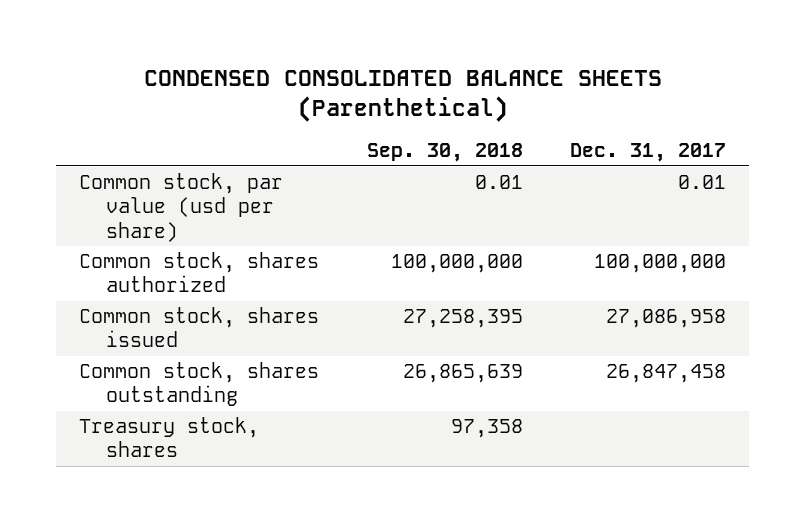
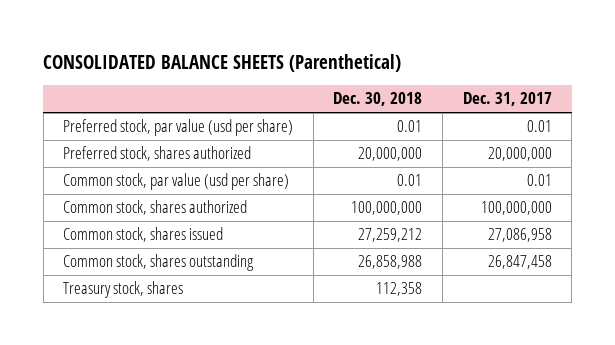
- CONDENSED CONSOLIDATED BALANCE SHEETS (Parenthetical)
+ CONSOLIDATED BALANCE SHEETS (Parenthetical)
- | Sep. 30, 2018 | Dec. 31, 2017
+ | Dec. 30, 2018 | Dec. 31, 2017
+ Preferred stock, par value (usd per share) | 0.01 | 0.01
+ Preferred stock, shares authorized | 20,000,000 | 20,000,000

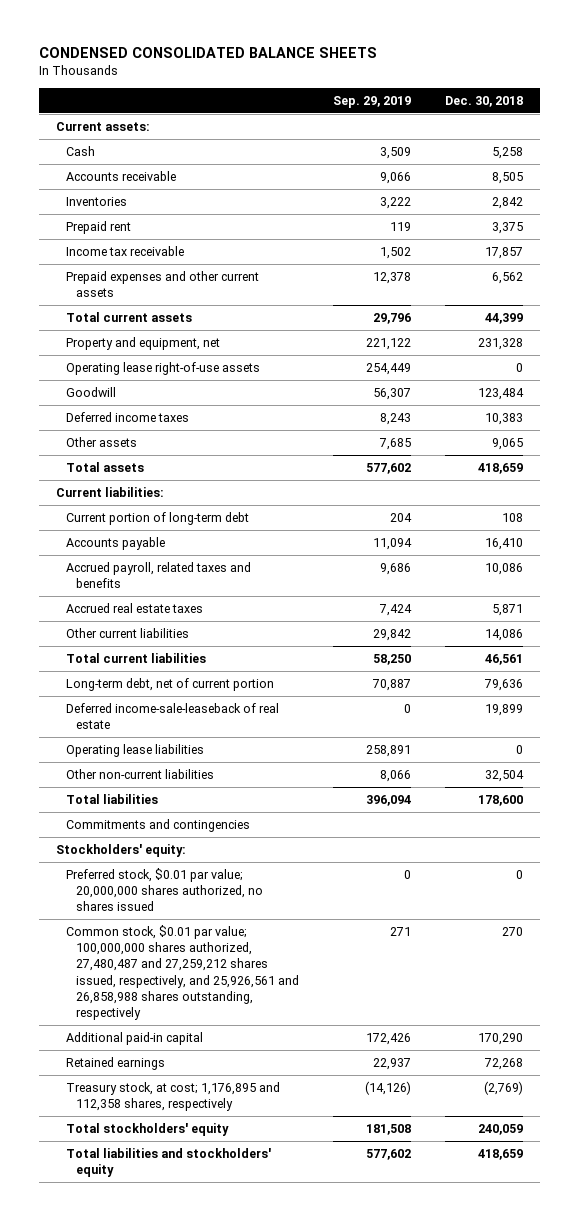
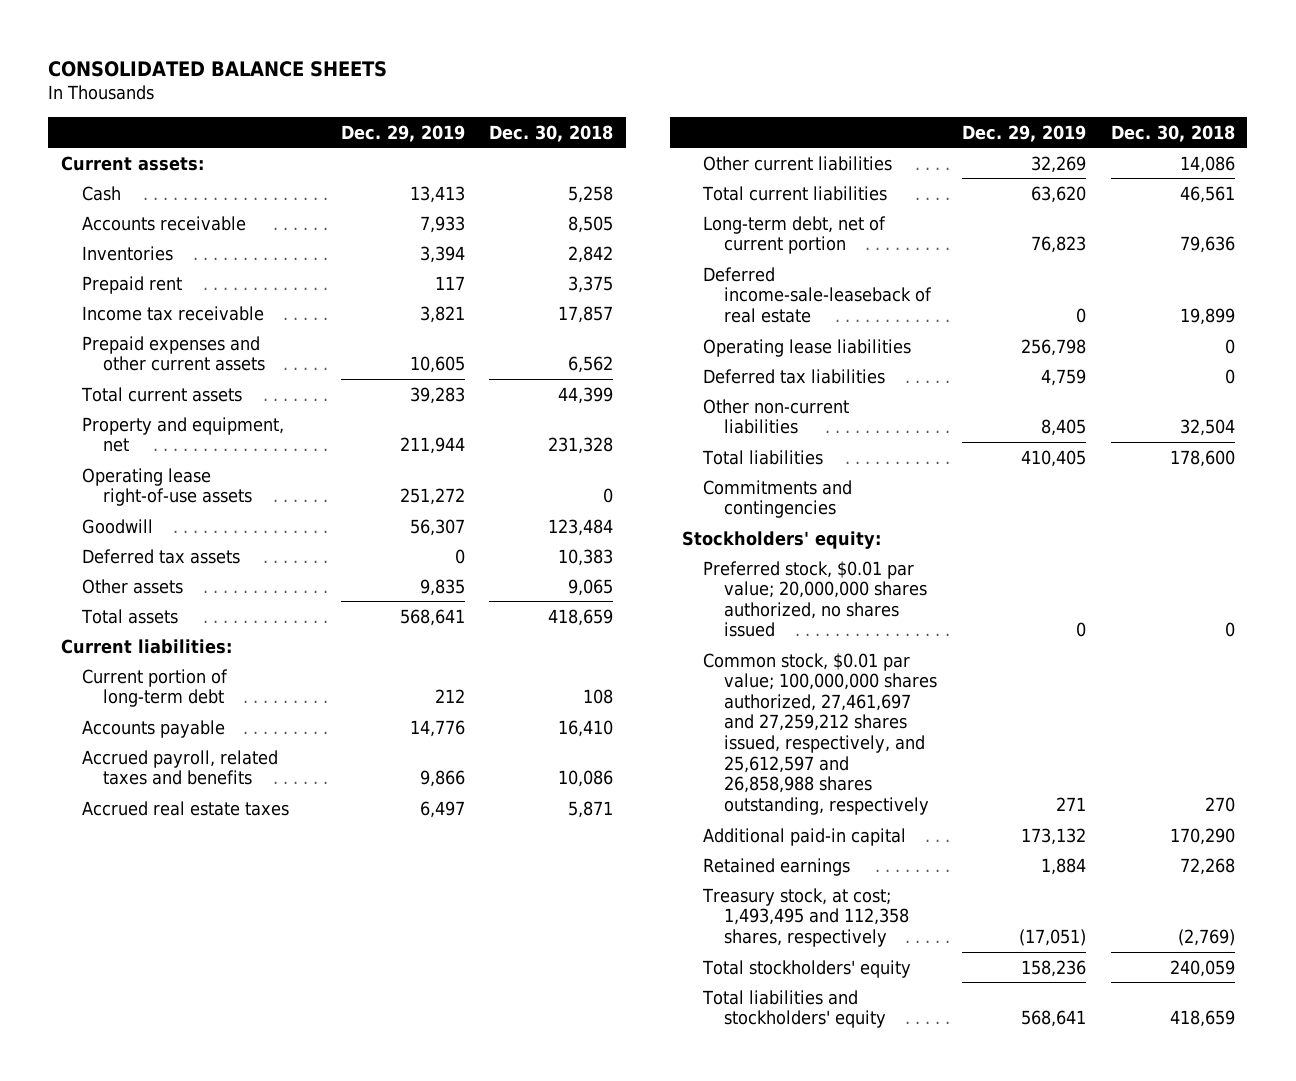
- CONDENSED CONSOLIDATED BALANCE SHEETS
+ CONSOLIDATED BALANCE SHEETS
- | Sep. 29, 2019 | Dec. 30, 2018
+ | Dec. 29, 2019 | Dec. 30, 2018
- Deferred income taxes | 8,243 | 10,383
+ Deferred tax assets | 0 | 10,383
+ Deferred tax liabilities | 4,759 | 0
- Common stock, $0.01 par value; 100,000,000 shares authorized, 27,480,487 and 27,259,212 shares issued, respectively, and 25,926,561 and 26,858,988 shares outstanding, respectively | 271 | 270
+ Common stock, $0.01 par value; 100,000,000 shares authorized, 27,461,697 and 27,259,212 shares issued, respectively, and 25,612,597 and 26,858,988 shares outstanding, respectively | 271 | 270
- Treasury stock, at cost; 1,176,895 and 112,358 shares, respectively | (14,126) | (2,769)
+ Treasury stock, at cost; 1,493,495 and 112,358 shares, respectively | (17,051) | (2,769)

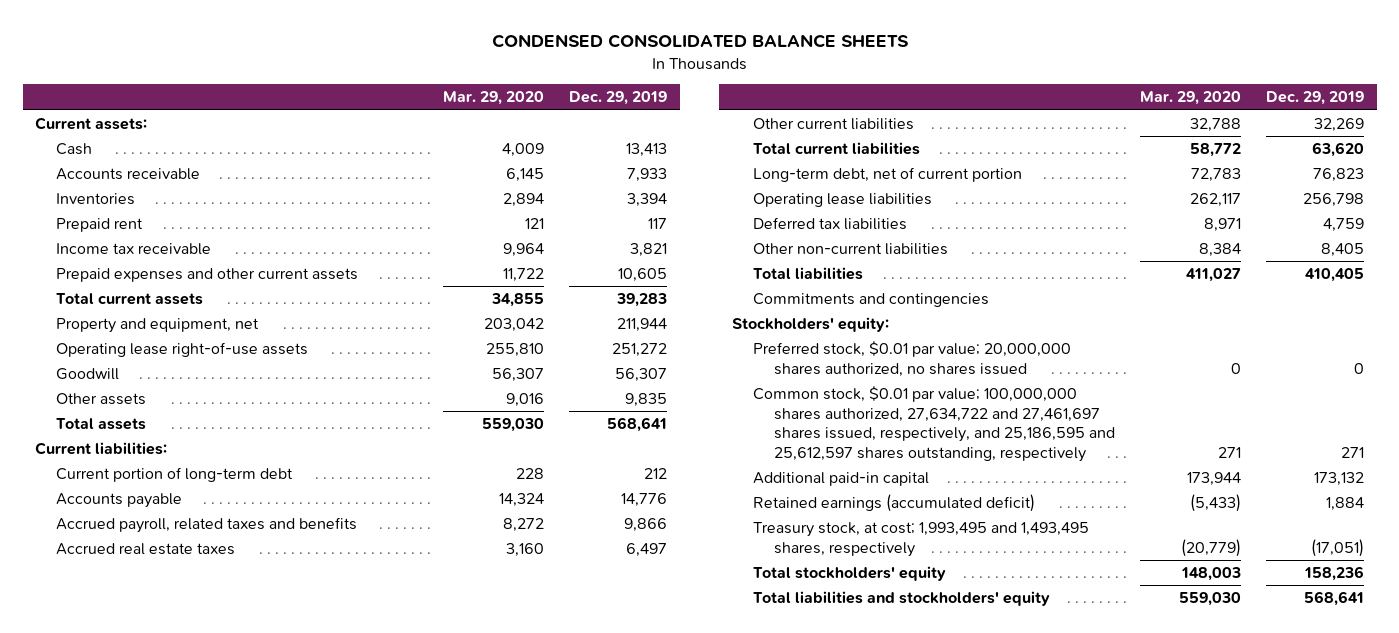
- CONSOLIDATED BALANCE SHEETS
+ CONDENSED CONSOLIDATED BALANCE SHEETS
- | Dec. 29, 2019 | Dec. 30, 2018
+ | Mar. 29, 2020 | Dec. 29, 2019
- Deferred tax assets | 0 | 10,383
- Deferred income-sale-leaseback of real estate | 0 | 19,899
- Common stock, $0.01 par value; 100,000,000 shares authorized, 27,461,697 and 27,259,212 shares issued, respectively, and 25,612,597 and 26,858,988 shares outstanding, respectively | 271 | 270
+ Common stock, $0.01 par value; 100,000,000 shares authorized, 27,634,722 and 27,461,697 shares issued, respectively, and 25,186,595 and 25,612,597 shares outstanding, respectively | 271 | 271
- Retained earnings | 1,884 | 72,268
- Treasury stock, at cost; 1,493,495 and 112,358 shares, respectively | (17,051) | (2,769)
+ Retained earnings (accumulated deficit) | (5,433) | 1,884
+ Treasury stock, at cost; 1,993,495 and 1,493,495 shares, respectively | (20,779) | (17,051)

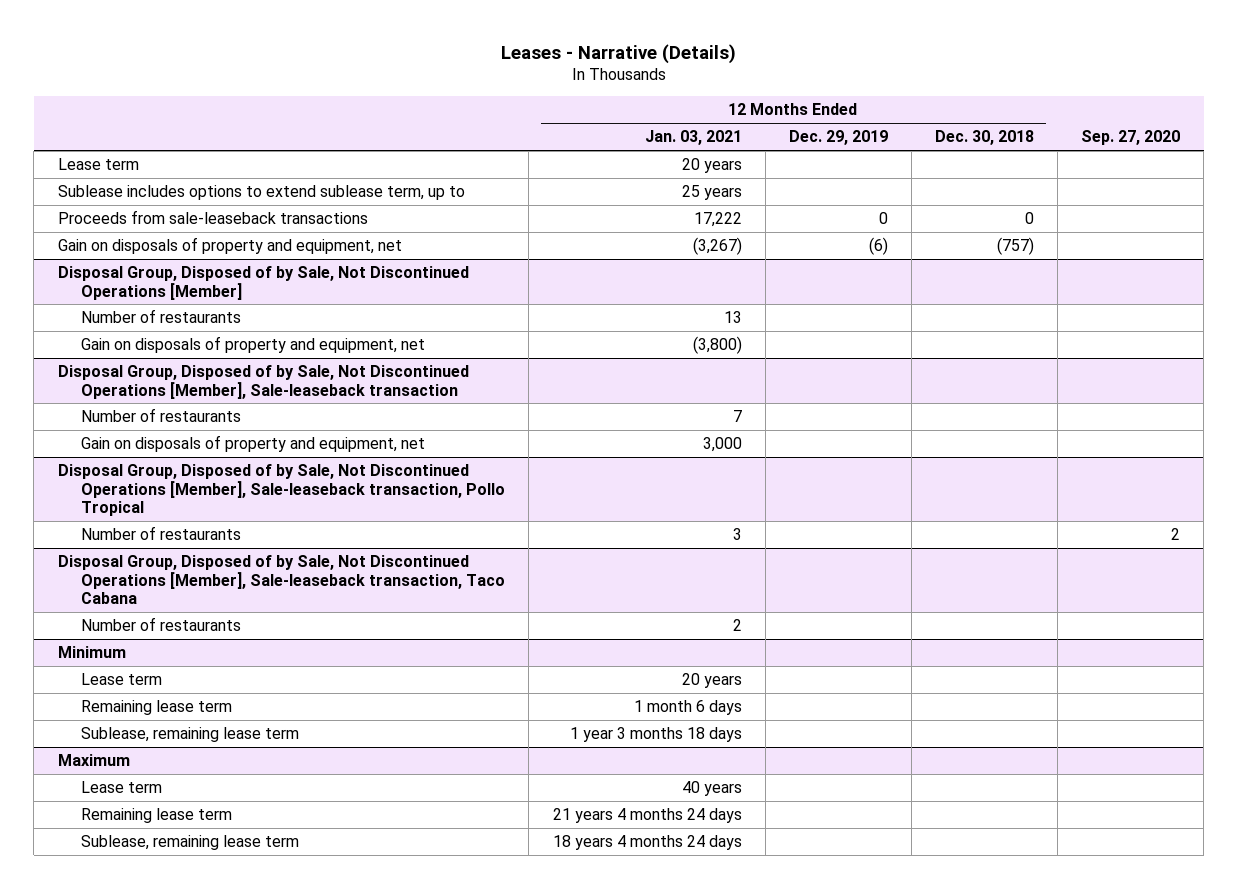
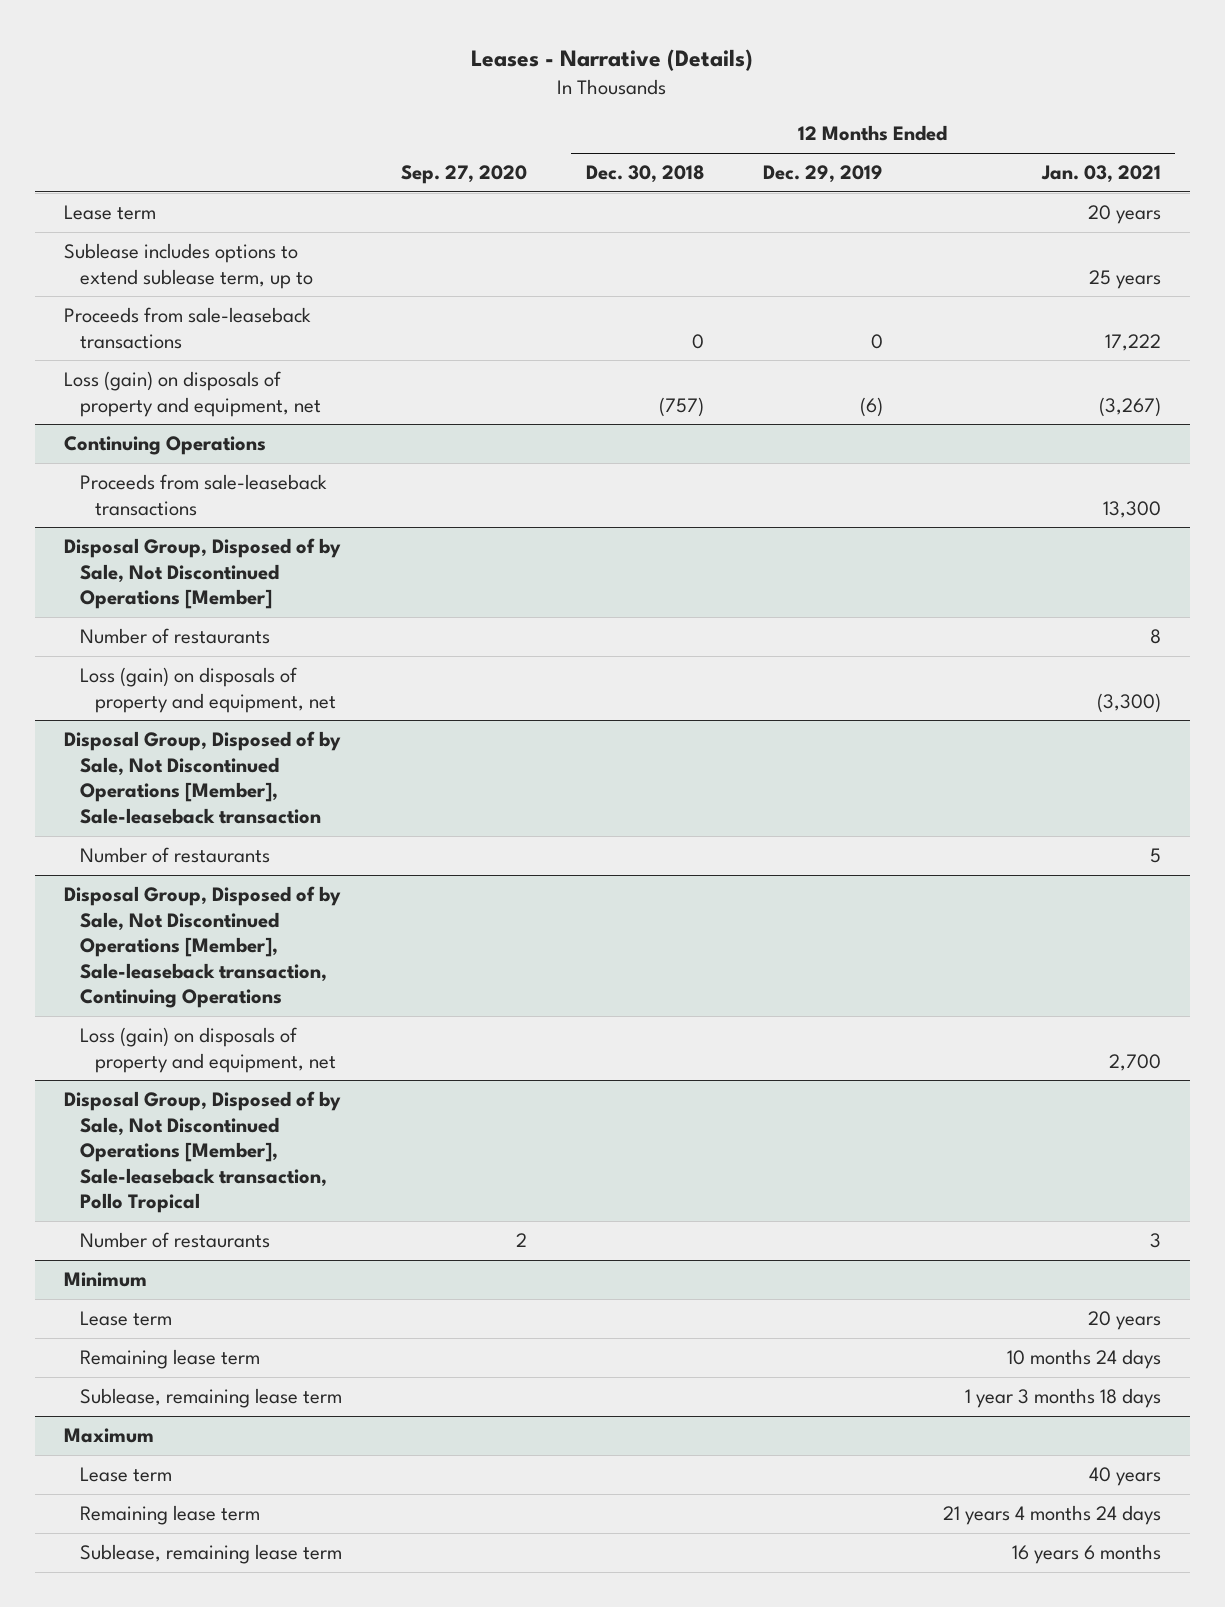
- | 12 Months Ended Jan. 03, 2021 | 12 Months Ended Dec. 29, 2019 | 12 Months Ended Dec. 30, 2018 | Sep. 27, 2020
+ | Sep. 27, 2020 | 12 Months Ended Dec. 30, 2018 | 12 Months Ended Dec. 29, 2019 | 12 Months Ended Jan. 03, 2021
- Gain on disposals of property and equipment, net | (3,267) | (6) | (757) |
+ Loss (gain) on disposals of property and equipment, net | | (757) | (6) | (3,267)
+ Continuing Operations
+ Proceeds from sale-leaseback transactions | | | | 13,300
@ Disposal Group, Disposed of by Sale, Not Discontinued Operations [Member]
- Number of restaurants | 13 | | |
- Gain on disposals of property and equipment, net | (3,800) | | |
+ Number of restaurants | | | | 8
+ Loss (gain) on disposals of property and equipment, net | | | | (3,300)
@ Disposal Group, Disposed of by Sale, Not Discontinued Operations [Member], Sale-leaseback transaction
- Number of restaurants | 7 | | |
- Gain on disposals of property and equipment, net | 3,000 | | |
+ Number of restaurants | | | | 5
+ Disposal Group, Disposed of by Sale, Not Discontinued Operations [Member], Sale-leaseback transaction, Continuing Operations
+ Loss (gain) on disposals of property and equipment, net | | | | 2,700
- Disposal Group, Disposed of by Sale, Not Discontinued Operations [Member], Sale-leaseback transaction, Taco Cabana
- Number of restaurants | 2 | | |
@ Minimum
- Remaining lease term | 1 month 6 days | | |
+ Remaining lease term | | | | 10 months 24 days
@ Maximum
- Sublease, remaining lease term | 18 years 4 months 24 days | | |
+ Sublease, remaining lease term | | | | 16 years 6 months

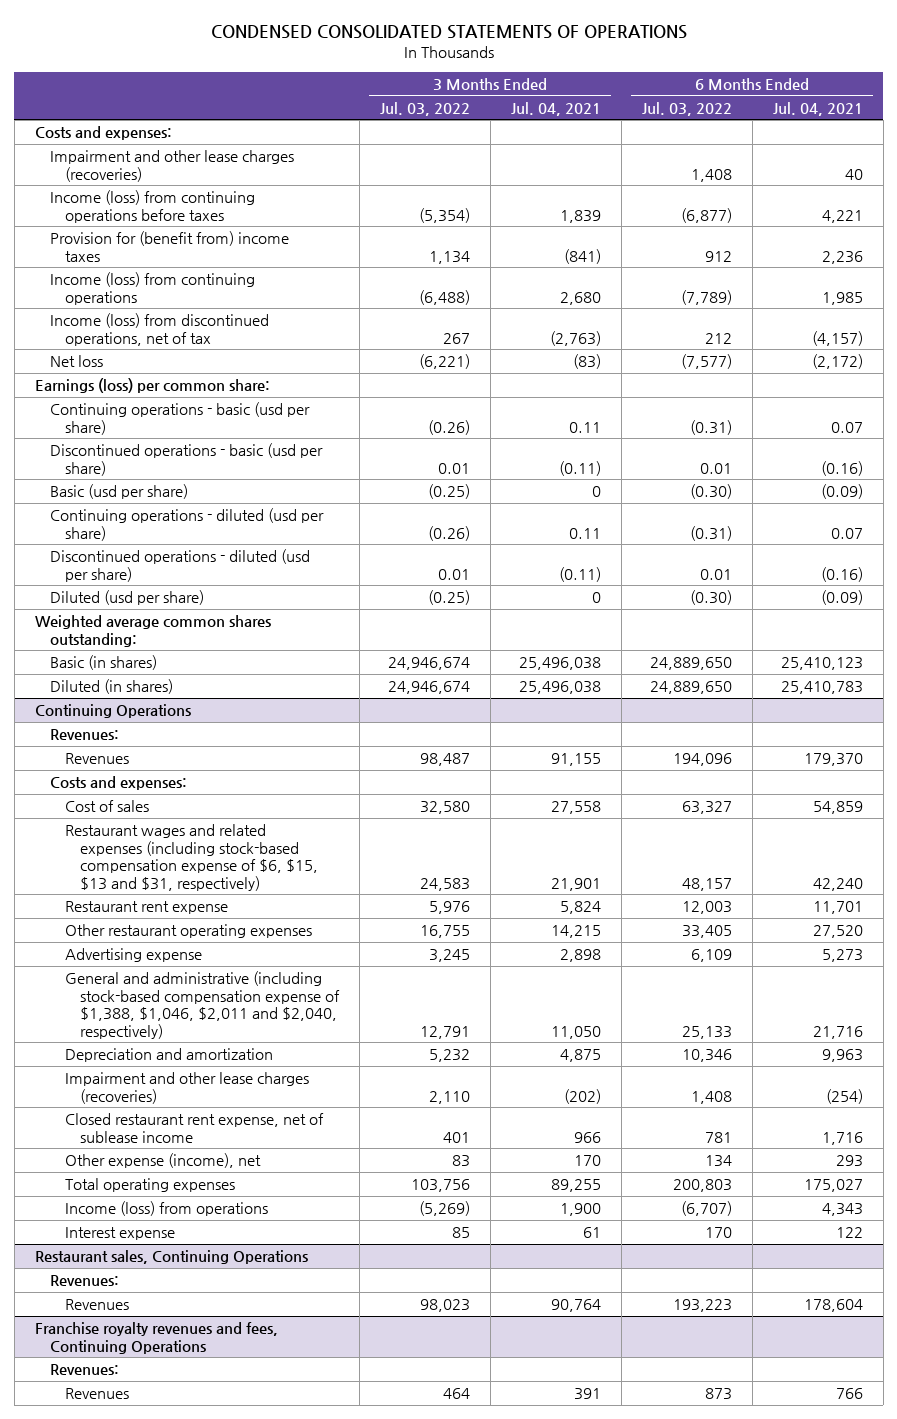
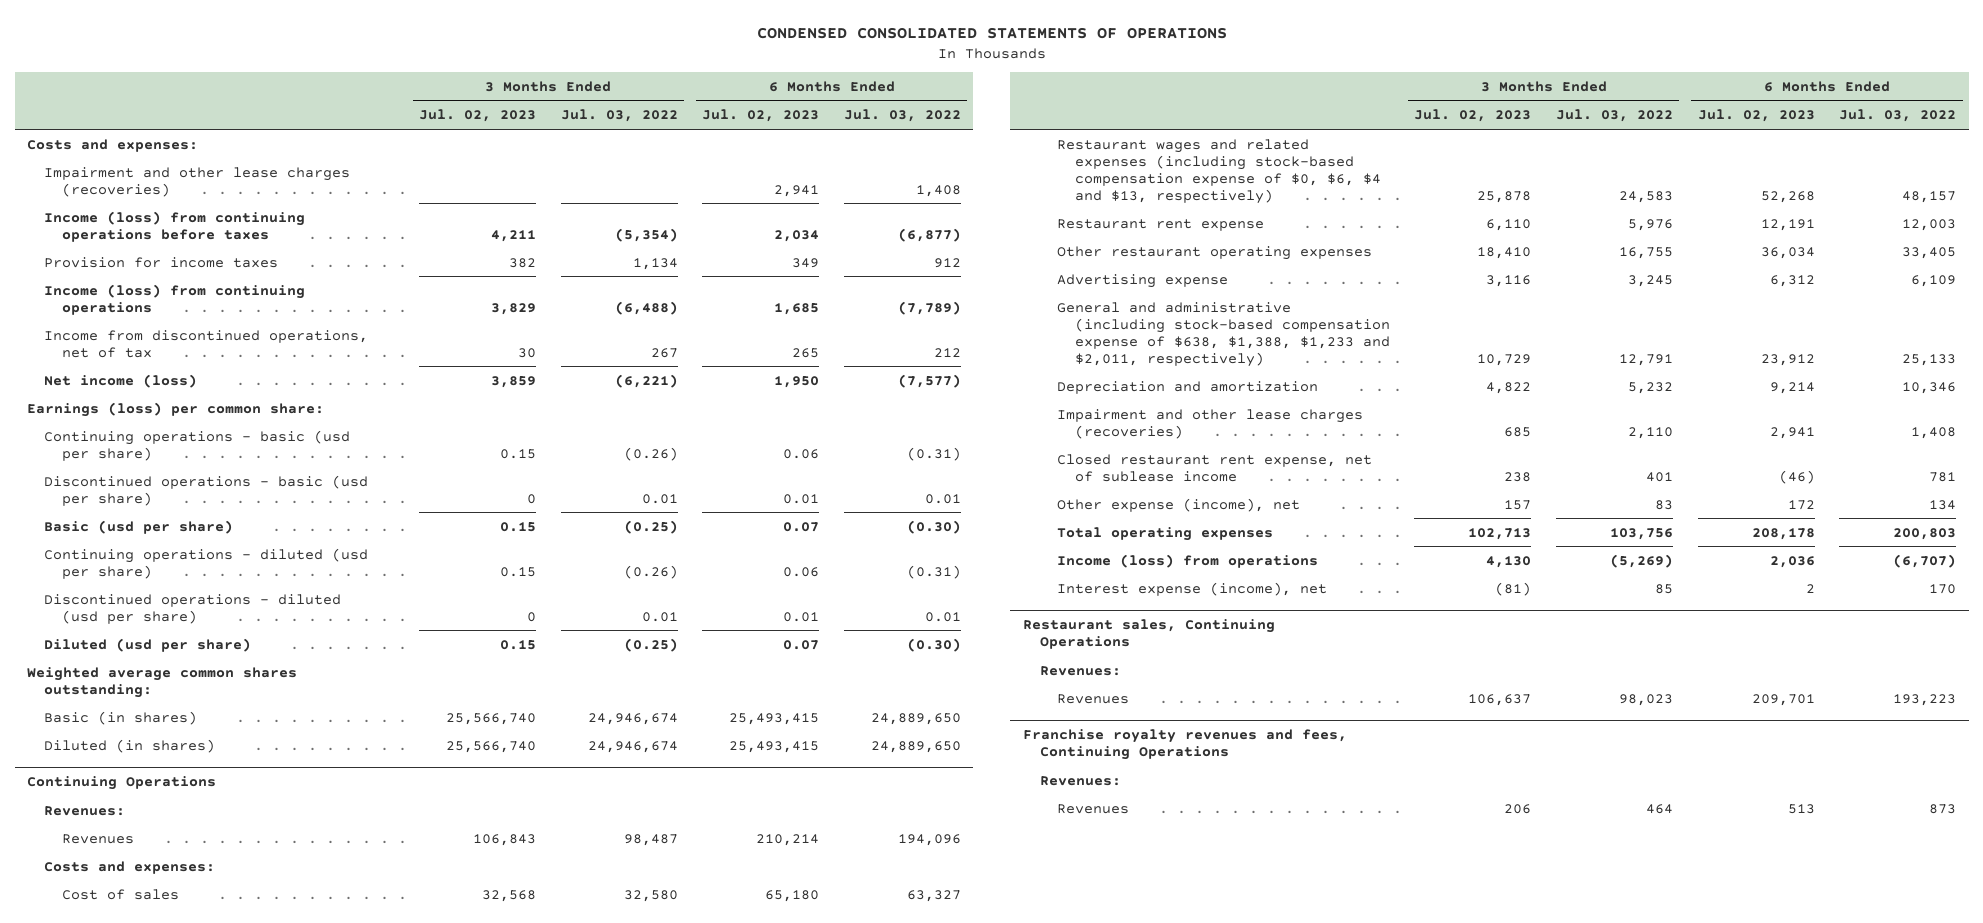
- | 3 Months Ended Jul. 03, 2022 | 3 Months Ended Jul. 04, 2021 | 6 Months Ended Jul. 03, 2022 | 6 Months Ended Jul. 04, 2021
+ | 3 Months Ended Jul. 02, 2023 | 3 Months Ended Jul. 03, 2022 | 6 Months Ended Jul. 02, 2023 | 6 Months Ended Jul. 03, 2022
- Provision for (benefit from) income taxes | 1,134 | (841) | 912 | 2,236
+ Provision for income taxes | 382 | 1,134 | 349 | 912
- Income (loss) from discontinued operations, net of tax | 267 | (2,763) | 212 | (4,157)
- Net loss | (6,221) | (83) | (7,577) | (2,172)
+ Income from discontinued operations, net of tax | 30 | 267 | 265 | 212
+ Net income (loss) | 3,859 | (6,221) | 1,950 | (7,577)
@ Continuing Operations
- Restaurant wages and related expenses (including stock-based compensation expense of $6, $15, $13 and $31, respectively) | 24,583 | 21,901 | 48,157 | 42,240
+ Restaurant wages and related expenses (including stock-based compensation expense of $0, $6, $4 and $13, respectively) | 25,878 | 24,583 | 52,268 | 48,157
- General and administrative (including stock-based compensation expense of $1,388, $1,046, $2,011 and $2,040, respectively) | 12,791 | 11,050 | 25,133 | 21,716
+ General and administrative (including stock-based compensation expense of $638, $1,388, $1,233 and $2,011, respectively) | 10,729 | 12,791 | 23,912 | 25,133
- Interest expense | 85 | 61 | 170 | 122
+ Interest expense (income), net | (81) | 85 | 2 | 170

